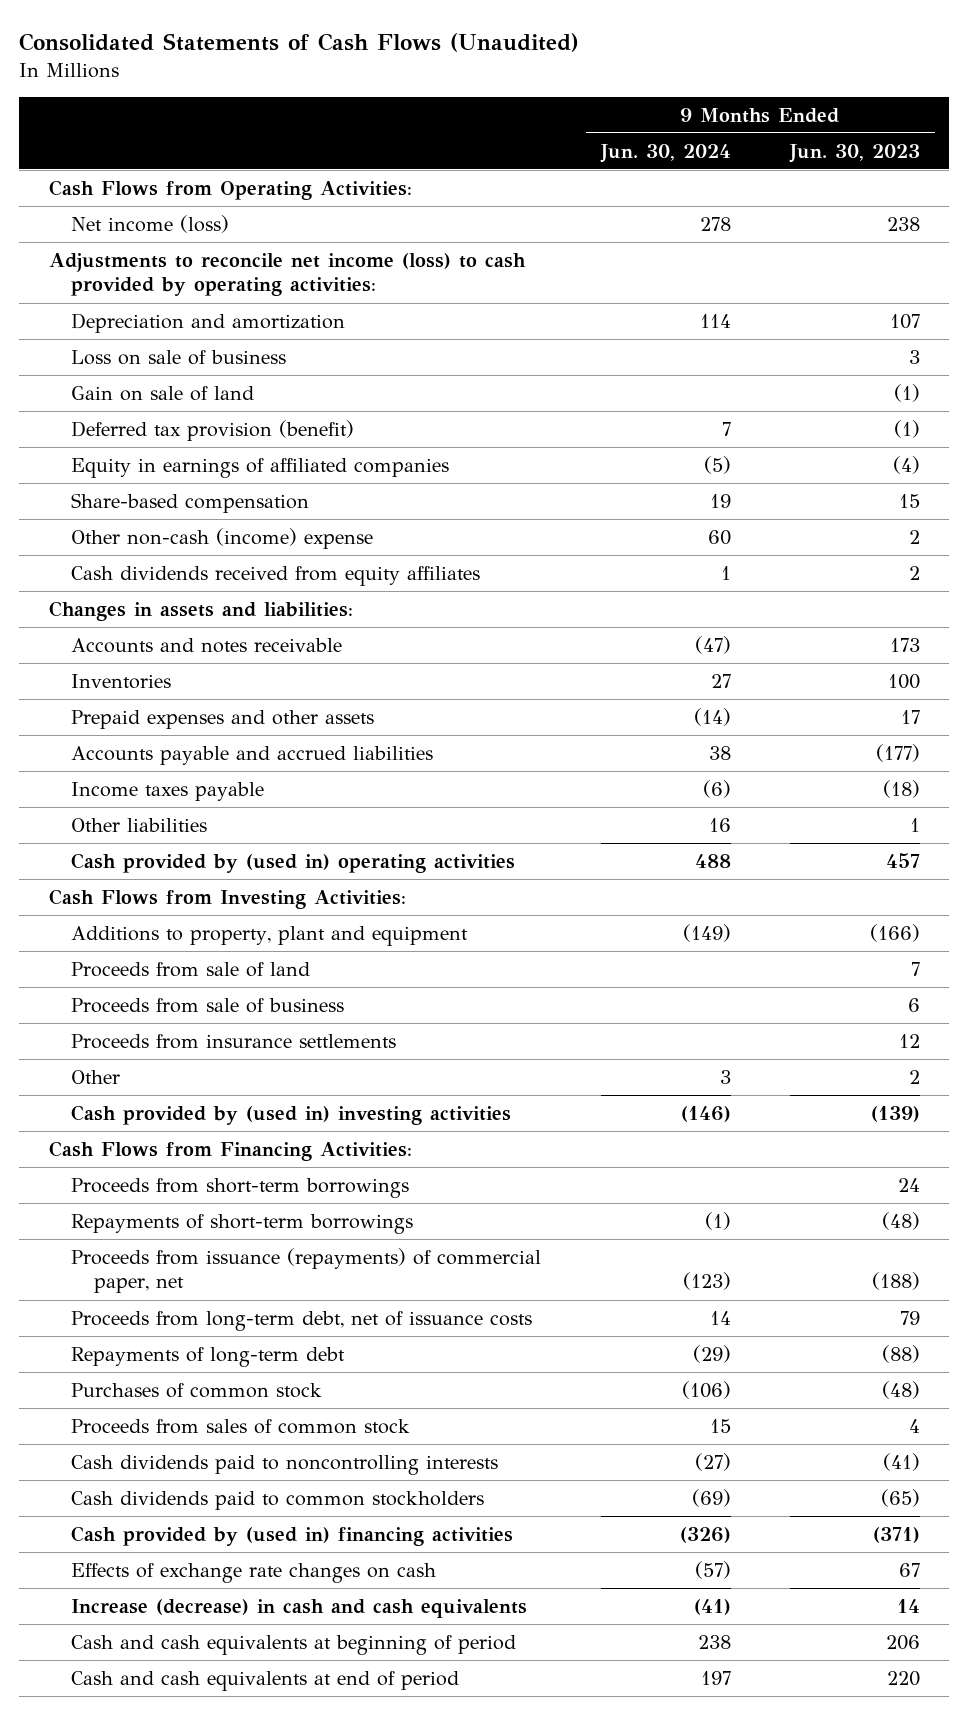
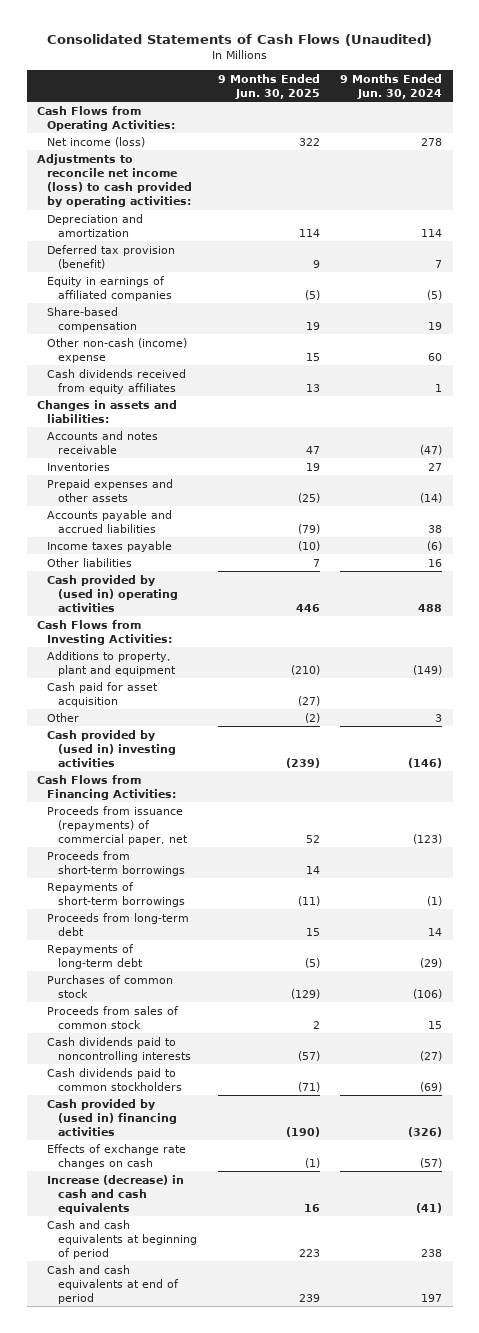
- | 9 Months Ended Jun. 30, 2024 | 9 Months Ended Jun. 30, 2023
+ | 9 Months Ended Jun. 30, 2025 | 9 Months Ended Jun. 30, 2024
- Loss on sale of business | | 3
- Gain on sale of land | | (1)
- Proceeds from sale of land | | 7
- Proceeds from sale of business | | 6
- Proceeds from insurance settlements | | 12
+ Cash paid for asset acquisition | (27) |
moved up: Proceeds from issuance (repayments) of commercial paper, net | 52 | (123)
- Proceeds from long-term debt, net of issuance costs | 14 | 79
+ Proceeds from long-term debt | 15 | 14

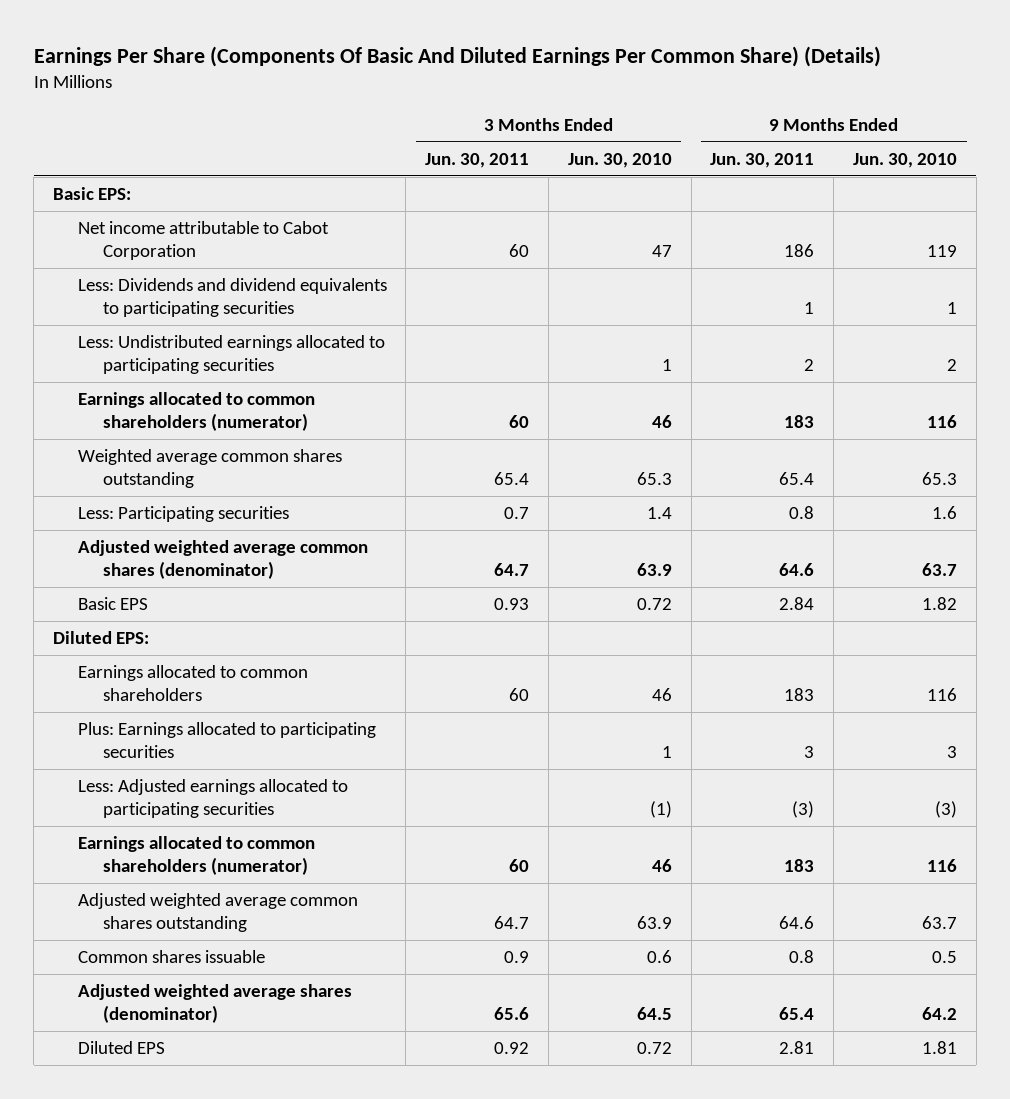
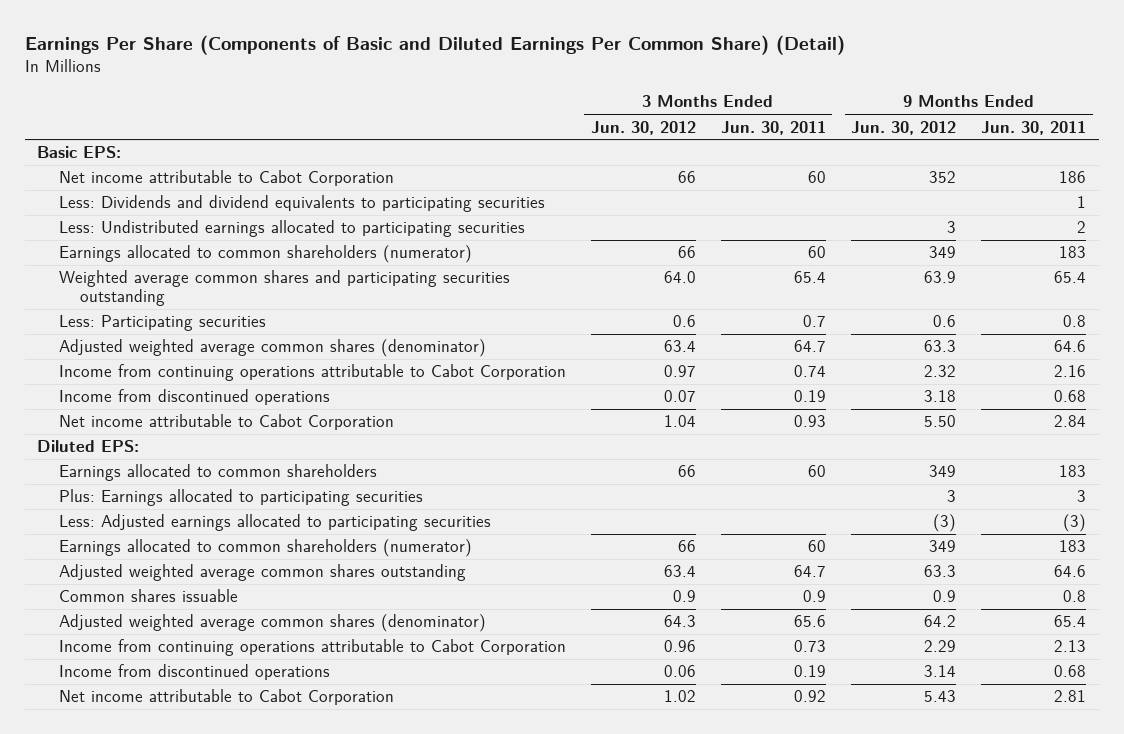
- Earnings Per Share (Components Of Basic And Diluted Earnings Per Common Share) (Details)
+ Earnings Per Share (Components of Basic and Diluted Earnings Per Common Share) (Detail)
- | 3 Months Ended Jun. 30, 2011 | 3 Months Ended Jun. 30, 2010 | 9 Months Ended Jun. 30, 2011 | 9 Months Ended Jun. 30, 2010
+ | 3 Months Ended Jun. 30, 2012 | 3 Months Ended Jun. 30, 2011 | 9 Months Ended Jun. 30, 2012 | 9 Months Ended Jun. 30, 2011
- Weighted average common shares outstanding | 65.4 | 65.3 | 65.4 | 65.3
+ Weighted average common shares and participating securities outstanding | 64.0 | 65.4 | 63.9 | 65.4
- Basic EPS | 0.93 | 0.72 | 2.84 | 1.82
+ Income from continuing operations attributable to Cabot Corporation | 0.97 | 0.74 | 2.32 | 2.16
+ Income from discontinued operations | 0.07 | 0.19 | 3.18 | 0.68
+ Net income attributable to Cabot Corporation | 1.04 | 0.93 | 5.50 | 2.84
- Adjusted weighted average shares (denominator) | 65.6 | 64.5 | 65.4 | 64.2
- Diluted EPS | 0.92 | 0.72 | 2.81 | 1.81
+ Adjusted weighted average common shares (denominator) | 64.3 | 65.6 | 64.2 | 65.4
+ Income from continuing operations attributable to Cabot Corporation | 0.96 | 0.73 | 2.29 | 2.13
+ Income from discontinued operations | 0.06 | 0.19 | 3.14 | 0.68
+ Net income attributable to Cabot Corporation | 1.02 | 0.92 | 5.43 | 2.81

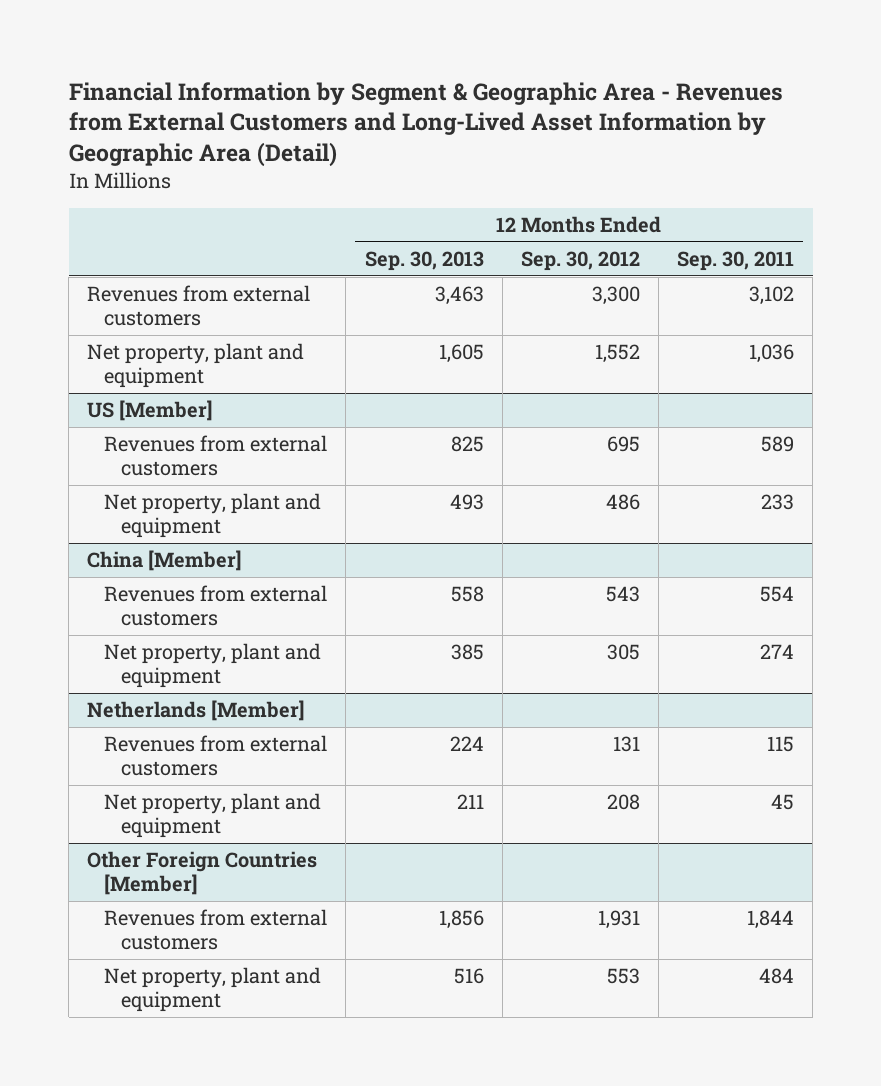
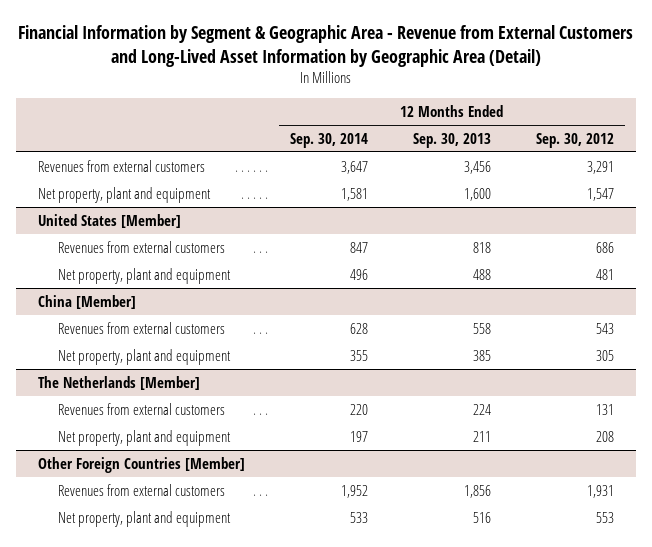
- Financial Information by Segment & Geographic Area - Revenues from External Customers and Long-Lived Asset Information by Geographic Area (Detail)
+ Financial Information by Segment & Geographic Area - Revenue from External Customers and Long-Lived Asset Information by Geographic Area (Detail)
- | 12 Months Ended Sep. 30, 2013 | 12 Months Ended Sep. 30, 2012 | 12 Months Ended Sep. 30, 2011
+ | 12 Months Ended Sep. 30, 2014 | 12 Months Ended Sep. 30, 2013 | 12 Months Ended Sep. 30, 2012
- Revenues from external customers | 3,463 | 3,300 | 3,102
- Net property, plant and equipment | 1,605 | 1,552 | 1,036
- US [Member]
- Revenues from external customers | 825 | 695 | 589
- Net property, plant and equipment | 493 | 486 | 233
+ Revenues from external customers | 3,647 | 3,456 | 3,291
+ Net property, plant and equipment | 1,581 | 1,600 | 1,547
+ United States [Member]
+ Revenues from external customers | 847 | 818 | 686
+ Net property, plant and equipment | 496 | 488 | 481
- Netherlands [Member]
+ The Netherlands [Member]

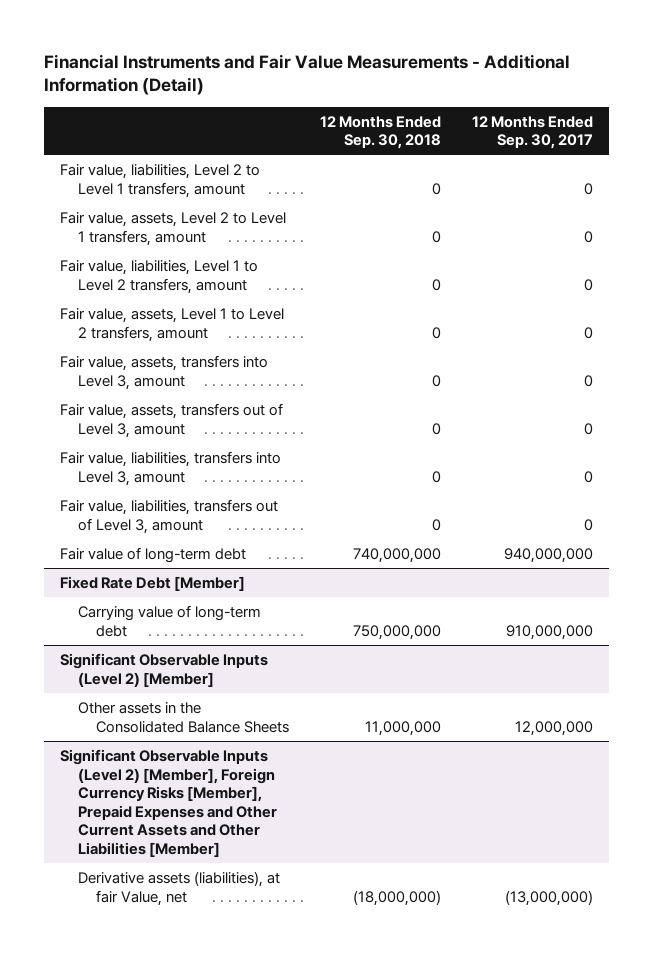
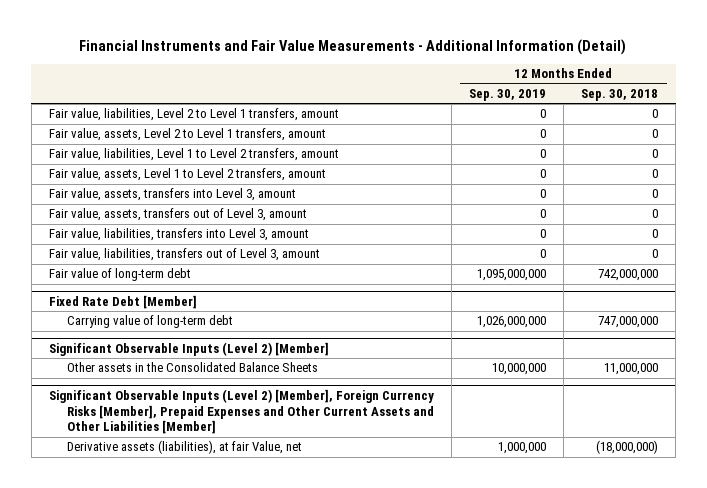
- | 12 Months Ended Sep. 30, 2018 | 12 Months Ended Sep. 30, 2017
+ | 12 Months Ended Sep. 30, 2019 | 12 Months Ended Sep. 30, 2018
- Fair value of long-term debt | 740,000,000 | 940,000,000
+ Fair value of long-term debt | 1,095,000,000 | 742,000,000
@ Fixed Rate Debt [Member]
- Carrying value of long-term debt | 750,000,000 | 910,000,000
+ Carrying value of long-term debt | 1,026,000,000 | 747,000,000

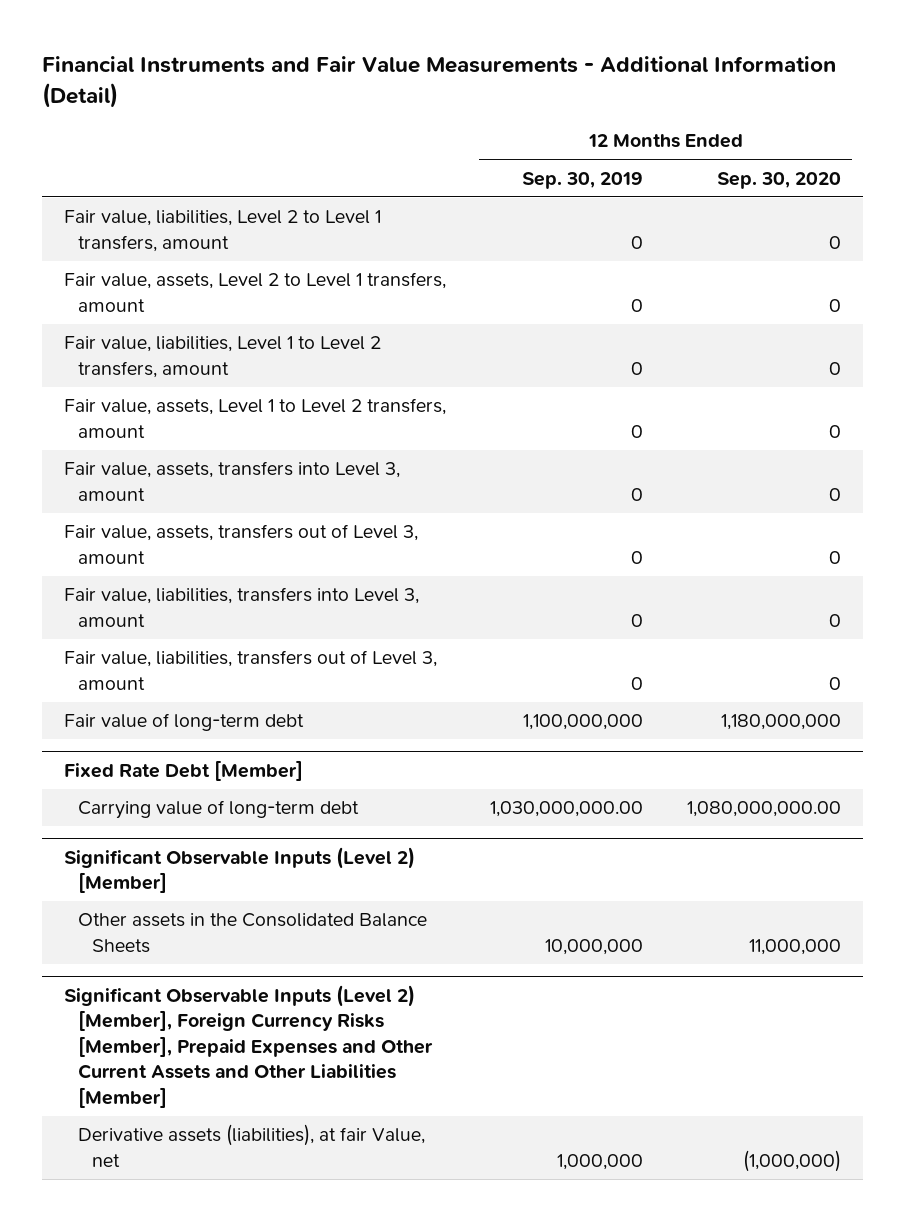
- | 12 Months Ended Sep. 30, 2019 | 12 Months Ended Sep. 30, 2018
+ | 12 Months Ended Sep. 30, 2019 | 12 Months Ended Sep. 30, 2020
- Fair value of long-term debt | 1,095,000,000 | 742,000,000
+ Fair value of long-term debt | 1,100,000,000 | 1,180,000,000
@ Fixed Rate Debt [Member]
- Carrying value of long-term debt | 1,026,000,000 | 747,000,000
+ Carrying value of long-term debt | 1,030,000,000.00 | 1,080,000,000.00

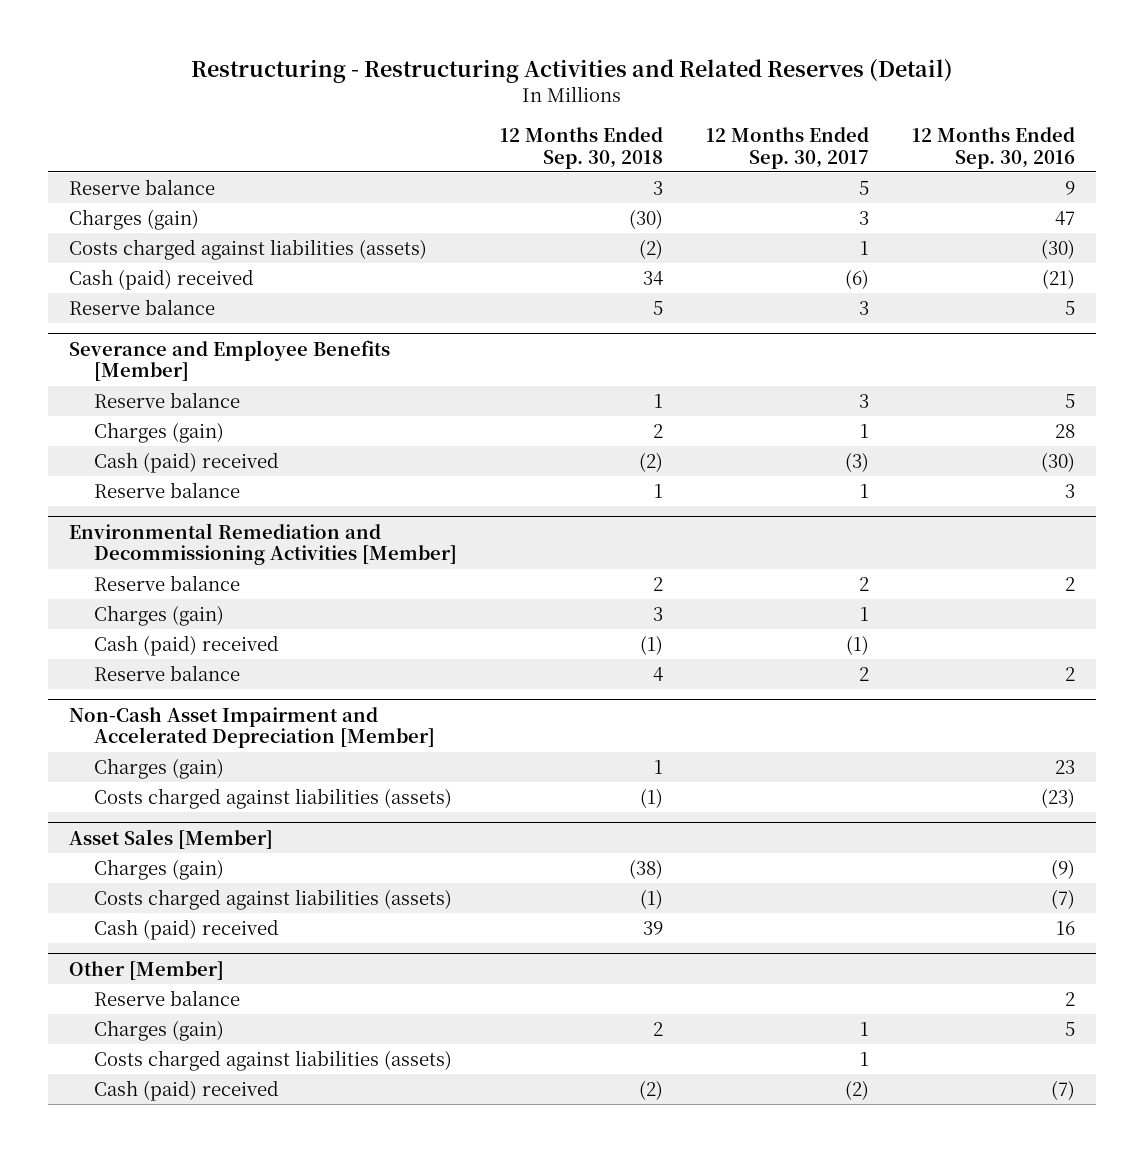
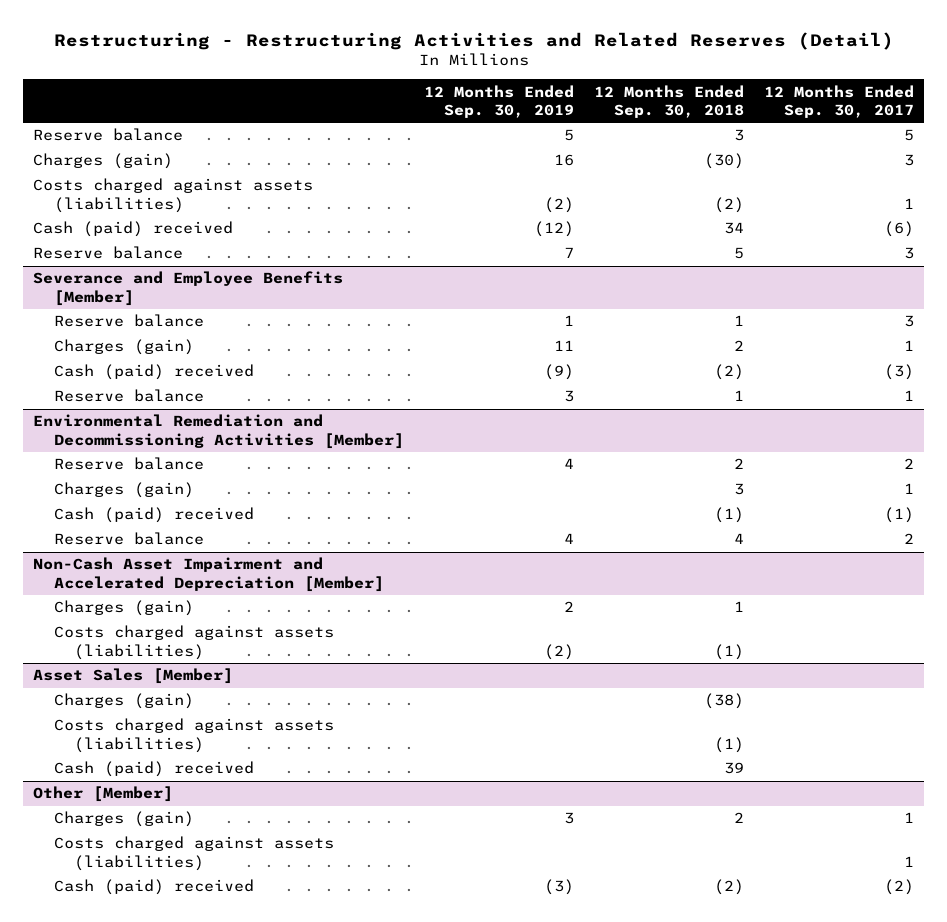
- | 12 Months Ended Sep. 30, 2018 | 12 Months Ended Sep. 30, 2017 | 12 Months Ended Sep. 30, 2016
+ | 12 Months Ended Sep. 30, 2019 | 12 Months Ended Sep. 30, 2018 | 12 Months Ended Sep. 30, 2017
- Costs charged against liabilities (assets) | (2) | 1 | (30)
+ Costs charged against assets (liabilities) | (2) | (2) | 1
@ Non-Cash Asset Impairment and Accelerated Depreciation [Member]
- Costs charged against liabilities (assets) | (1) | | (23)
+ Costs charged against assets (liabilities) | (2) | (1) |
@ Asset Sales [Member]
- Costs charged against liabilities (assets) | (1) | | (7)
+ Costs charged against assets (liabilities) | | (1) |
@ Other [Member]
- Reserve balance | | | 2
- Costs charged against liabilities (assets) | | 1 |
+ Costs charged against assets (liabilities) | | | 1

